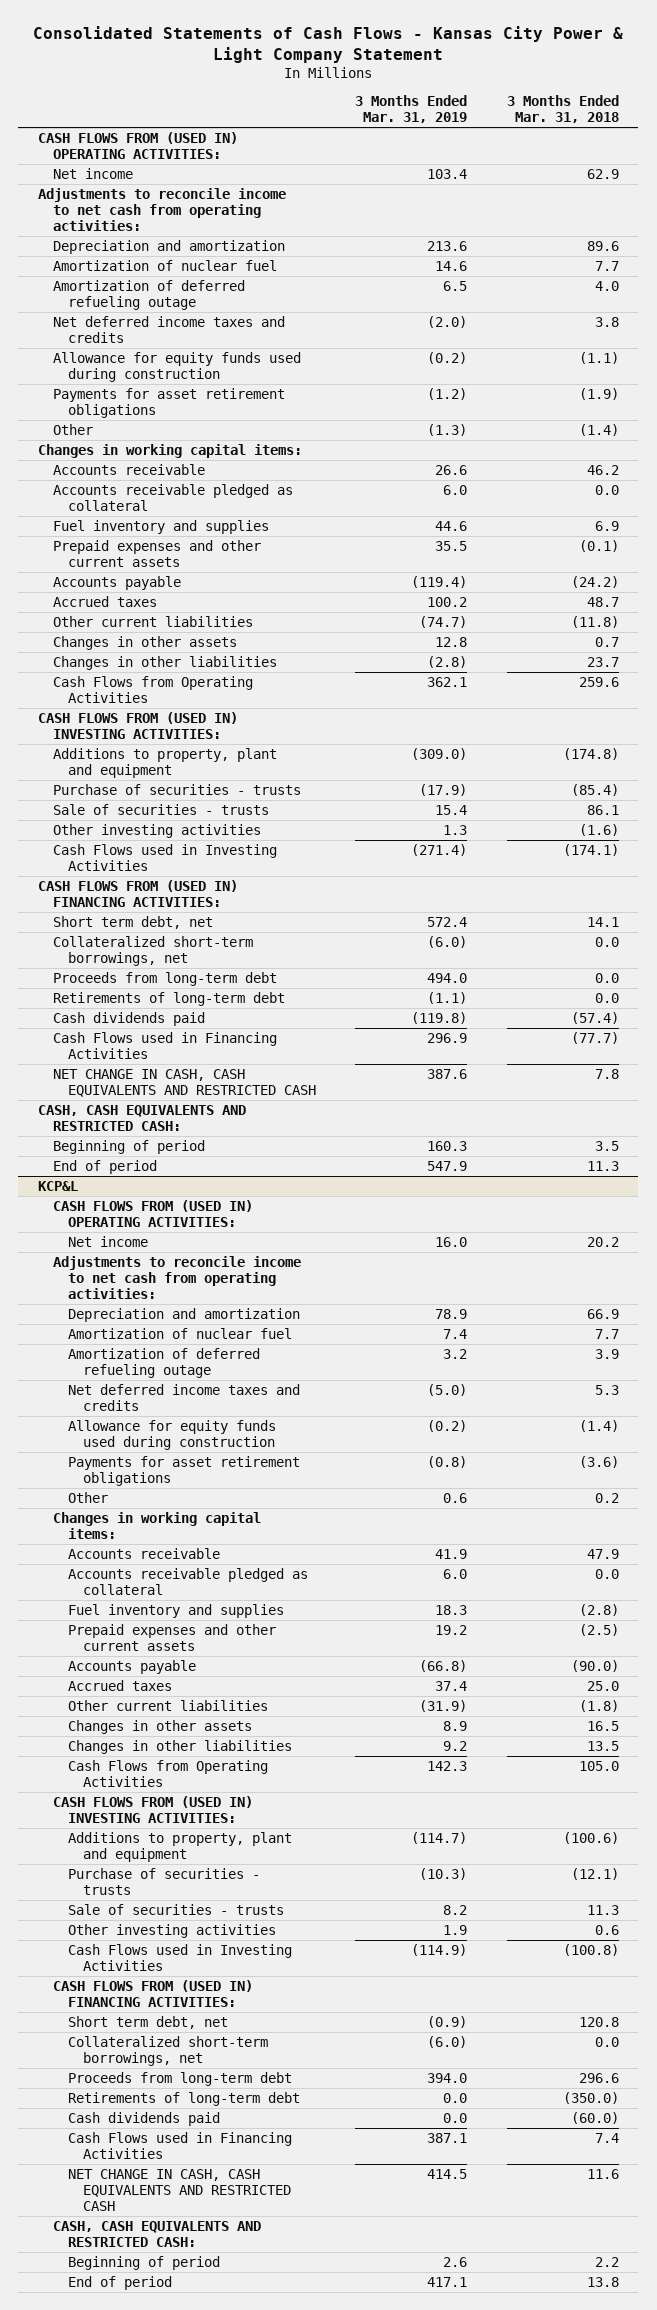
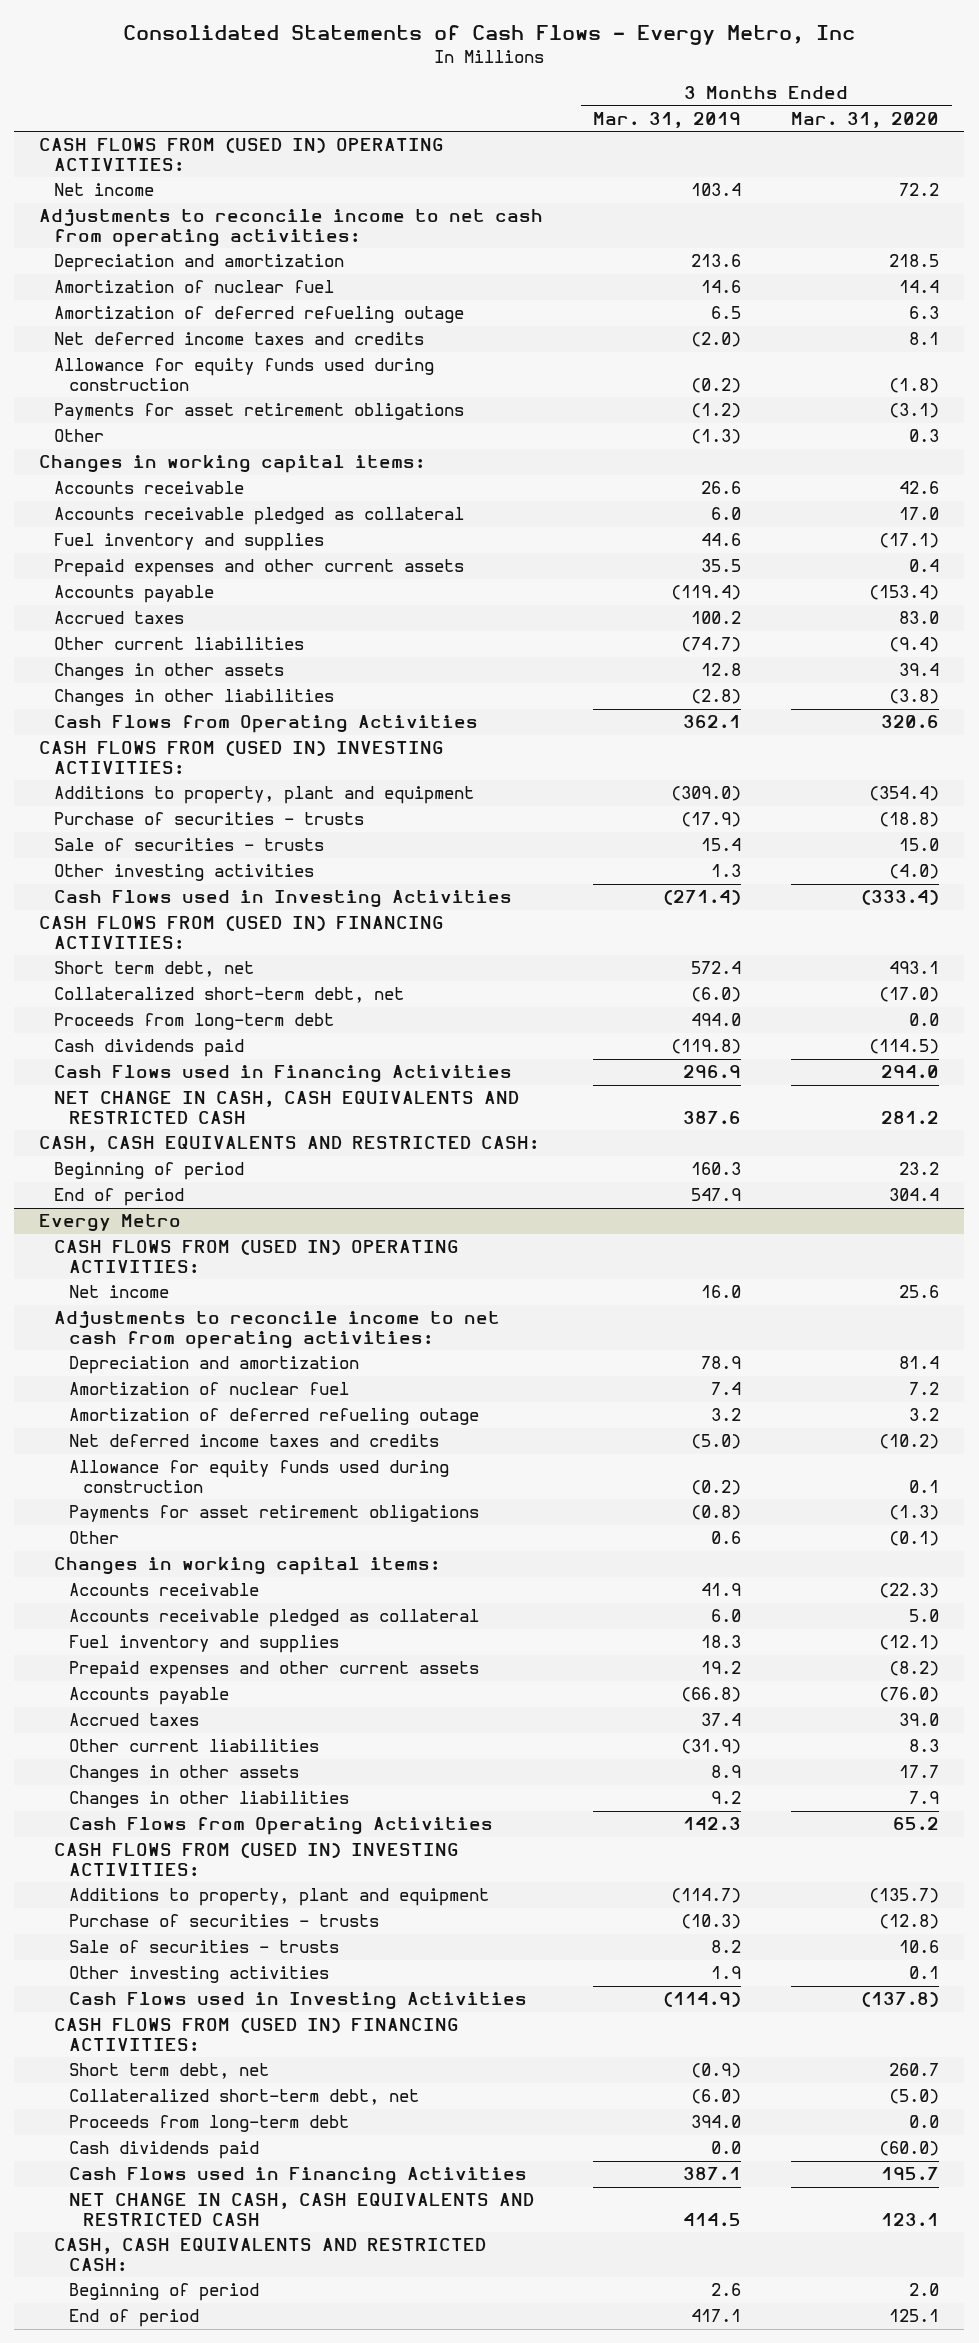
- Consolidated Statements of Cash Flows - Kansas City Power & Light Company Statement
+ Consolidated Statements of Cash Flows - Evergy Metro, Inc
- | 3 Months Ended Mar. 31, 2019 | 3 Months Ended Mar. 31, 2018
+ | 3 Months Ended Mar. 31, 2019 | 3 Months Ended Mar. 31, 2020
- Collateralized short-term borrowings, net | (6.0) | 0.0
+ Collateralized short-term debt, net | (6.0) | (17.0)
- Retirements of long-term debt | (1.1) | 0.0
- KCP&L
+ Evergy Metro
- Collateralized short-term borrowings, net | (6.0) | 0.0
+ Collateralized short-term debt, net | (6.0) | (5.0)
- Retirements of long-term debt | 0.0 | (350.0)

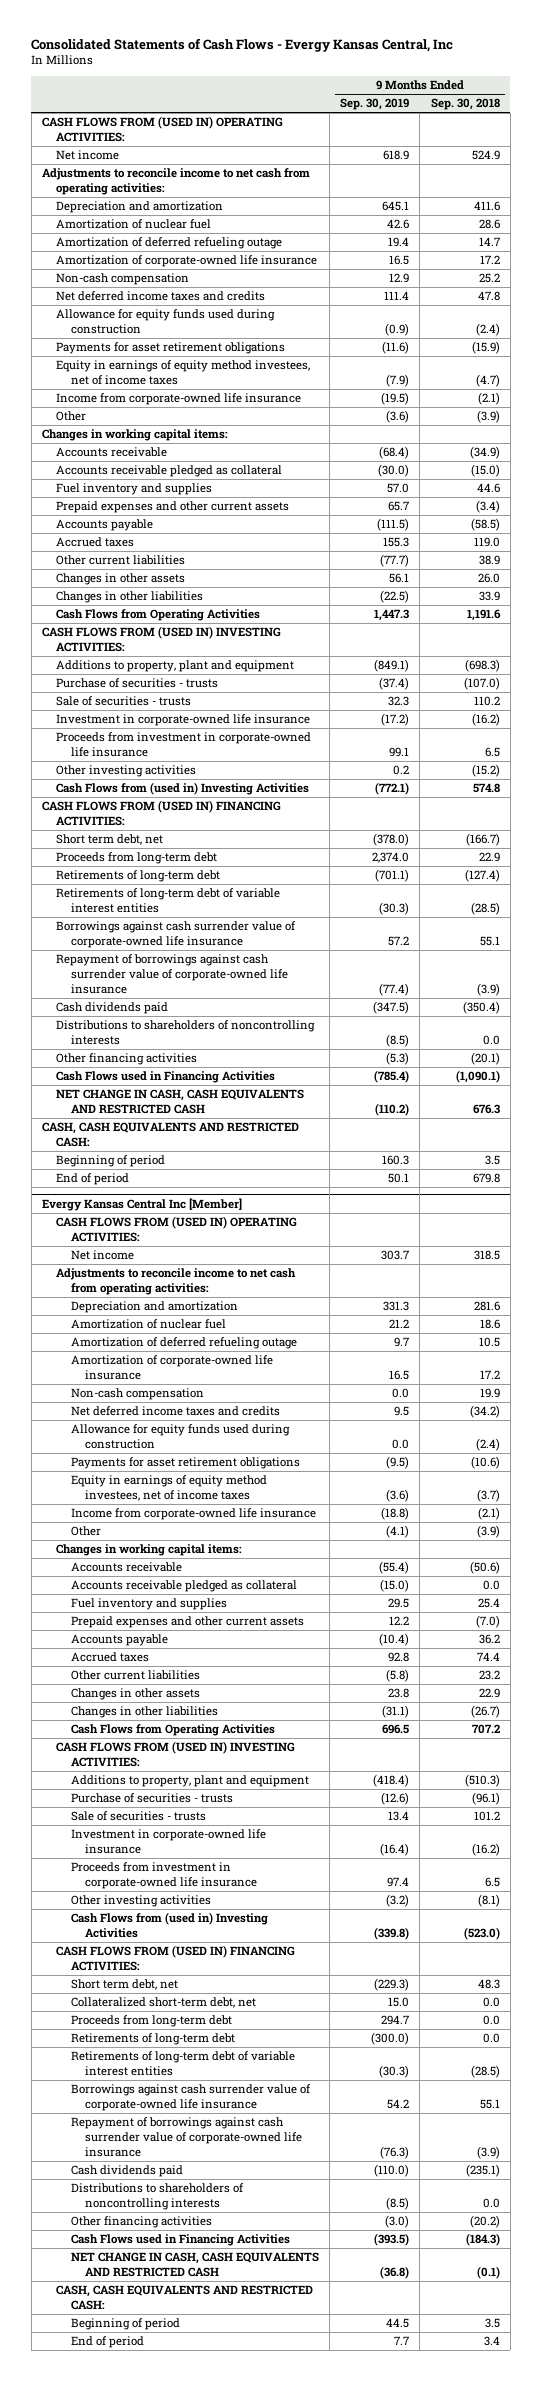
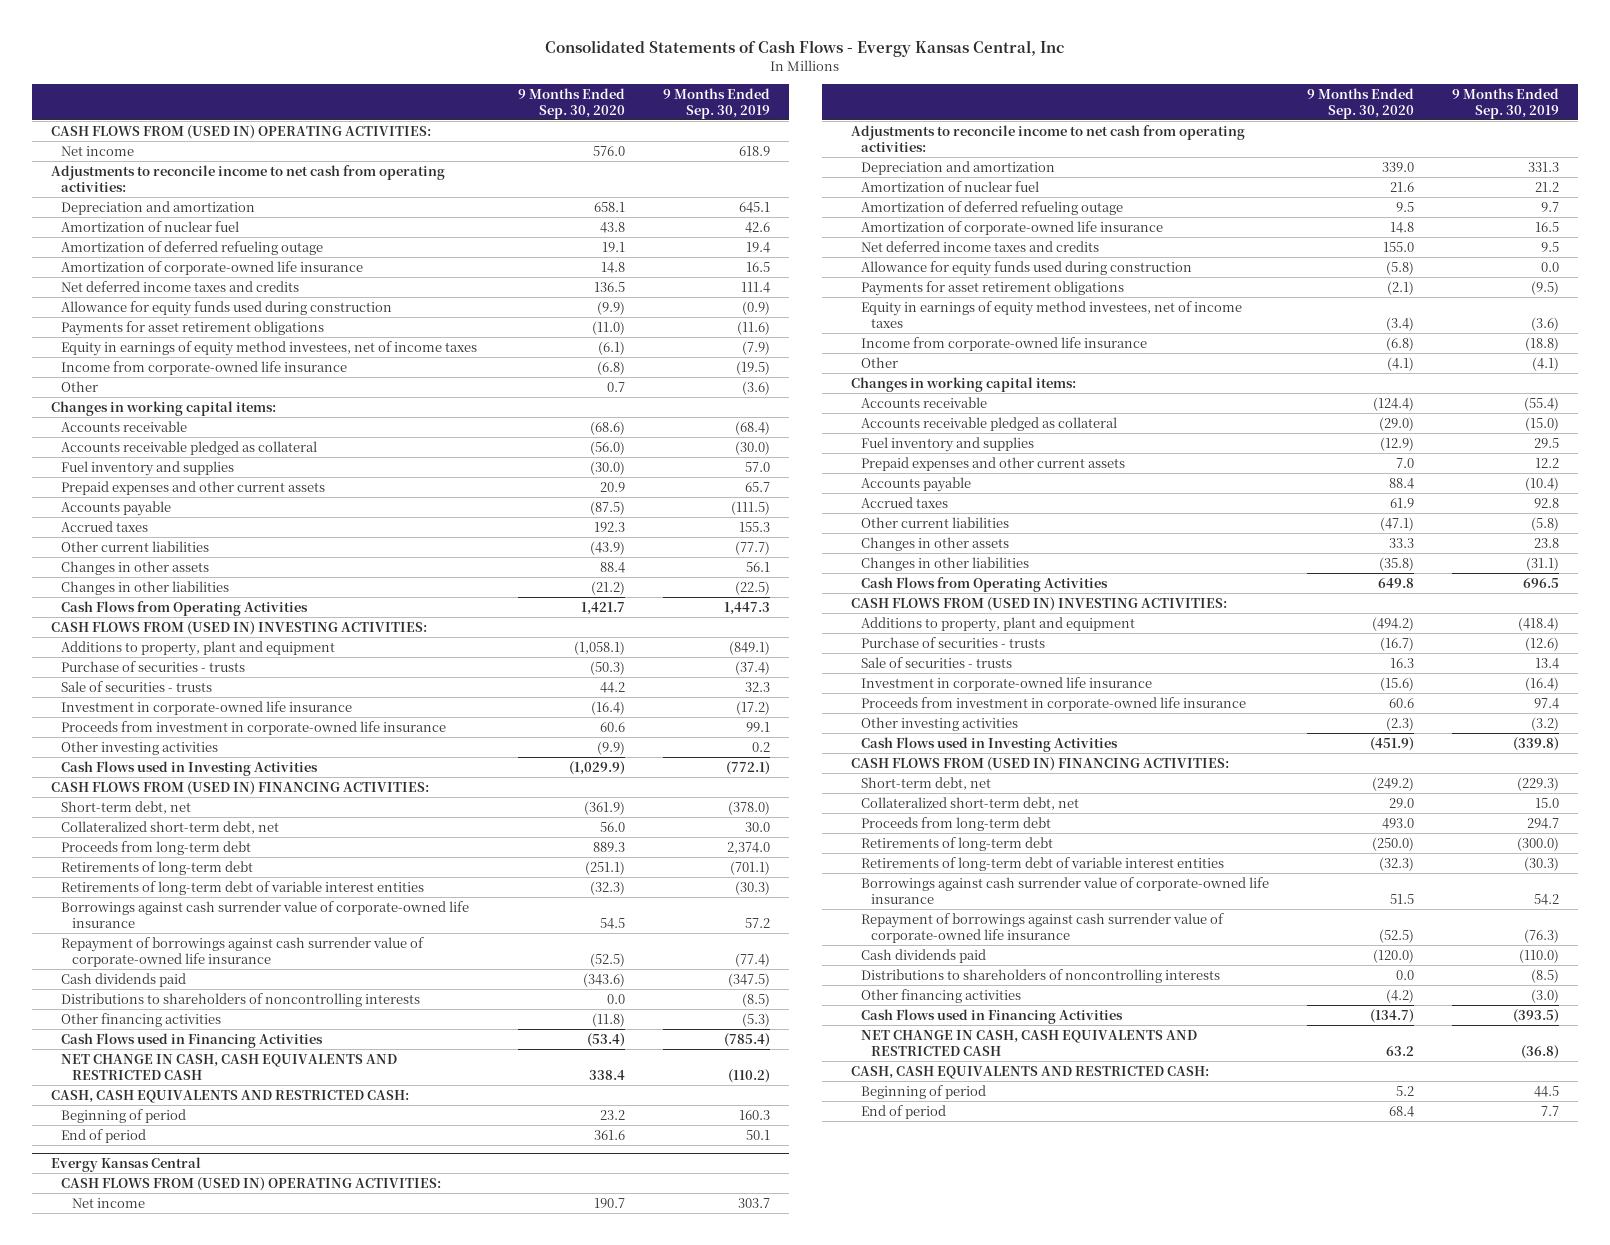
- | 9 Months Ended Sep. 30, 2019 | 9 Months Ended Sep. 30, 2018
+ | 9 Months Ended Sep. 30, 2020 | 9 Months Ended Sep. 30, 2019
- Non-cash compensation | 12.9 | 25.2
- Cash Flows from (used in) Investing Activities | (772.1) | 574.8
+ Cash Flows used in Investing Activities | (1,029.9) | (772.1)
- Short term debt, net | (378.0) | (166.7)
+ Short-term debt, net | (361.9) | (378.0)
+ Collateralized short-term debt, net | 56.0 | 30.0
- Evergy Kansas Central Inc [Member]
+ Evergy Kansas Central
- Non-cash compensation | 0.0 | 19.9
- Cash Flows from (used in) Investing Activities | (339.8) | (523.0)
+ Cash Flows used in Investing Activities | (451.9) | (339.8)
- Short term debt, net | (229.3) | 48.3
+ Short-term debt, net | (249.2) | (229.3)

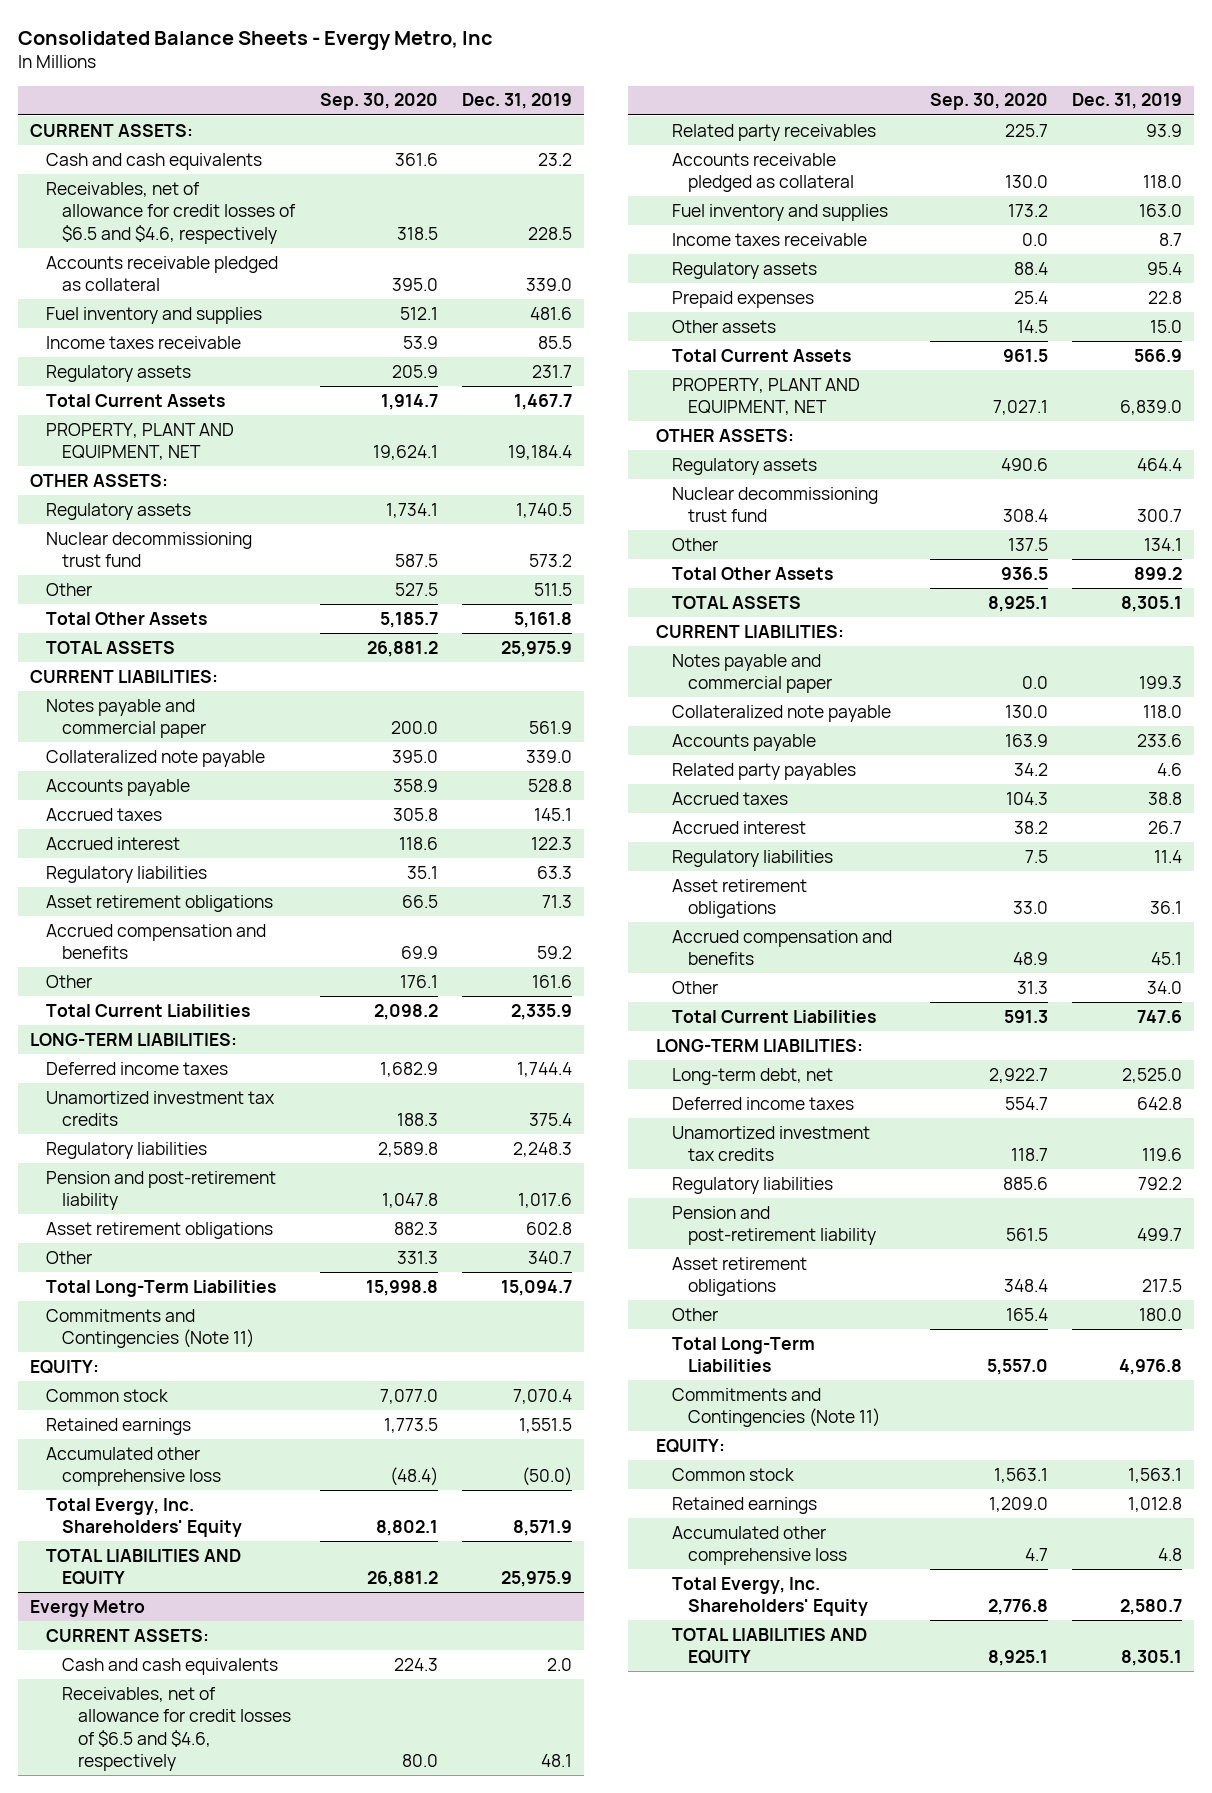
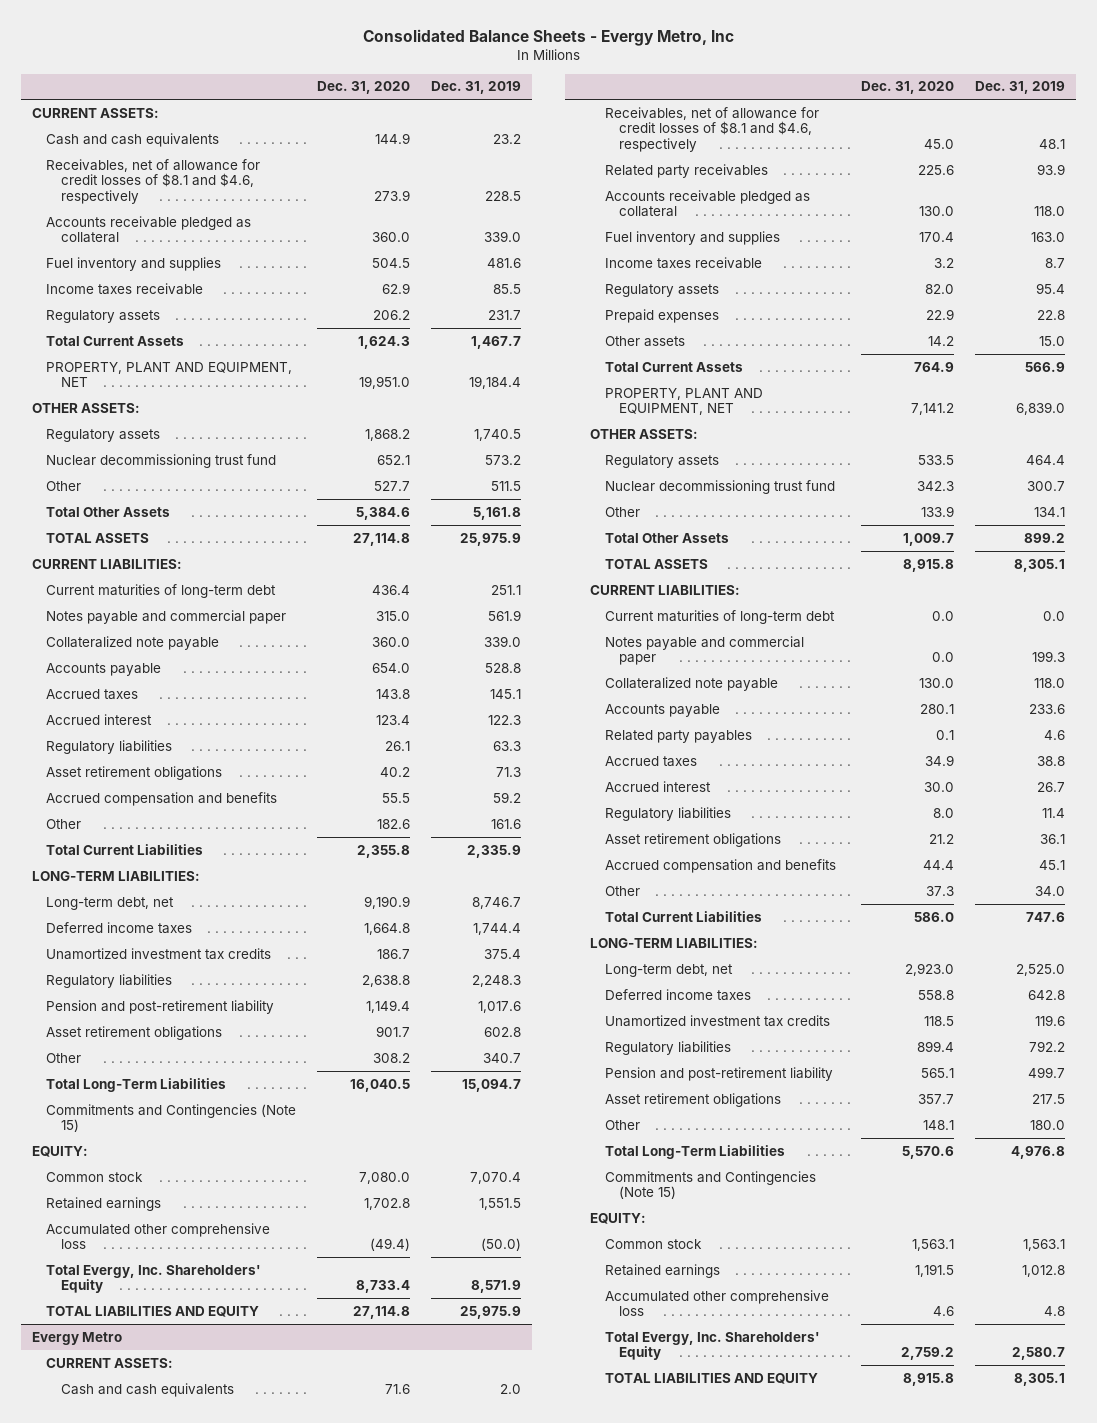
- | Sep. 30, 2020 | Dec. 31, 2019
+ | Dec. 31, 2020 | Dec. 31, 2019
- Receivables, net of allowance for credit losses of $6.5 and $4.6, respectively | 318.5 | 228.5
+ Receivables, net of allowance for credit losses of $8.1 and $4.6, respectively | 273.9 | 228.5
+ Current maturities of long-term debt | 436.4 | 251.1
+ Long-term debt, net | 9,190.9 | 8,746.7
- Commitments and Contingencies (Note 11)
+ Commitments and Contingencies (Note 15)
@ Evergy Metro
- Receivables, net of allowance for credit losses of $6.5 and $4.6, respectively | 80.0 | 48.1
+ Receivables, net of allowance for credit losses of $8.1 and $4.6, respectively | 45.0 | 48.1
+ Current maturities of long-term debt | 0.0 | 0.0
- Commitments and Contingencies (Note 11)
+ Commitments and Contingencies (Note 15)

